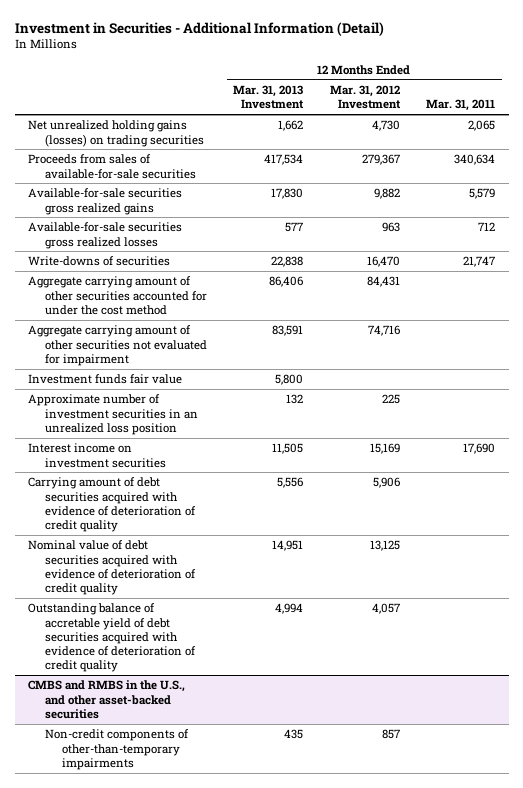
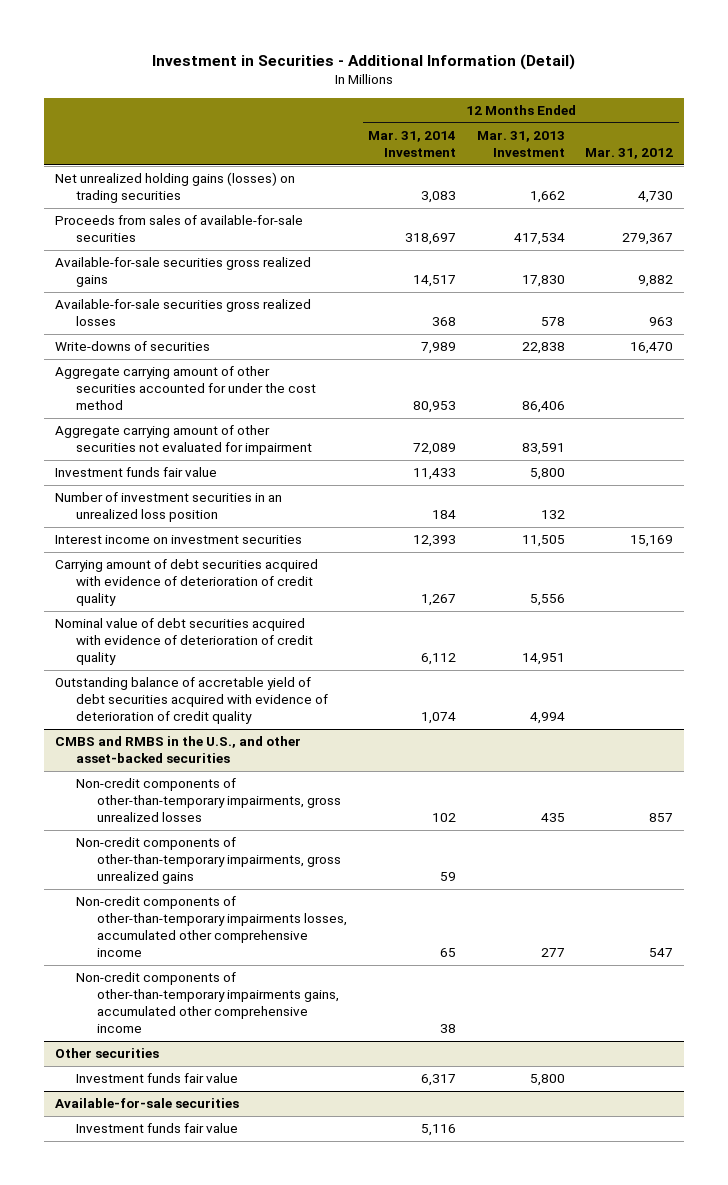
- | 12 Months Ended Mar. 31, 2013 Investment | 12 Months Ended Mar. 31, 2012 Investment | 12 Months Ended Mar. 31, 2011
+ | 12 Months Ended Mar. 31, 2014 Investment | 12 Months Ended Mar. 31, 2013 Investment | 12 Months Ended Mar. 31, 2012
- Available-for-sale securities gross realized losses | 577 | 963 | 712
+ Available-for-sale securities gross realized losses | 368 | 578 | 963
- Approximate number of investment securities in an unrealized loss position | 132 | 225 |
+ Number of investment securities in an unrealized loss position | 184 | 132 |
@ CMBS and RMBS in the U.S., and other asset-backed securities
- Non-credit components of other-than-temporary impairments | 435 | 857 |
+ Non-credit components of other-than-temporary impairments, gross unrealized losses | 102 | 435 | 857
+ Non-credit components of other-than-temporary impairments, gross unrealized gains | 59 | |
+ Non-credit components of other-than-temporary impairments losses, accumulated other comprehensive income | 65 | 277 | 547
+ Non-credit components of other-than-temporary impairments gains, accumulated other comprehensive income | 38 | |
+ Other securities
+ Investment funds fair value | 6,317 | 5,800 |
+ Available-for-sale securities
+ Investment funds fair value | 5,116 | |

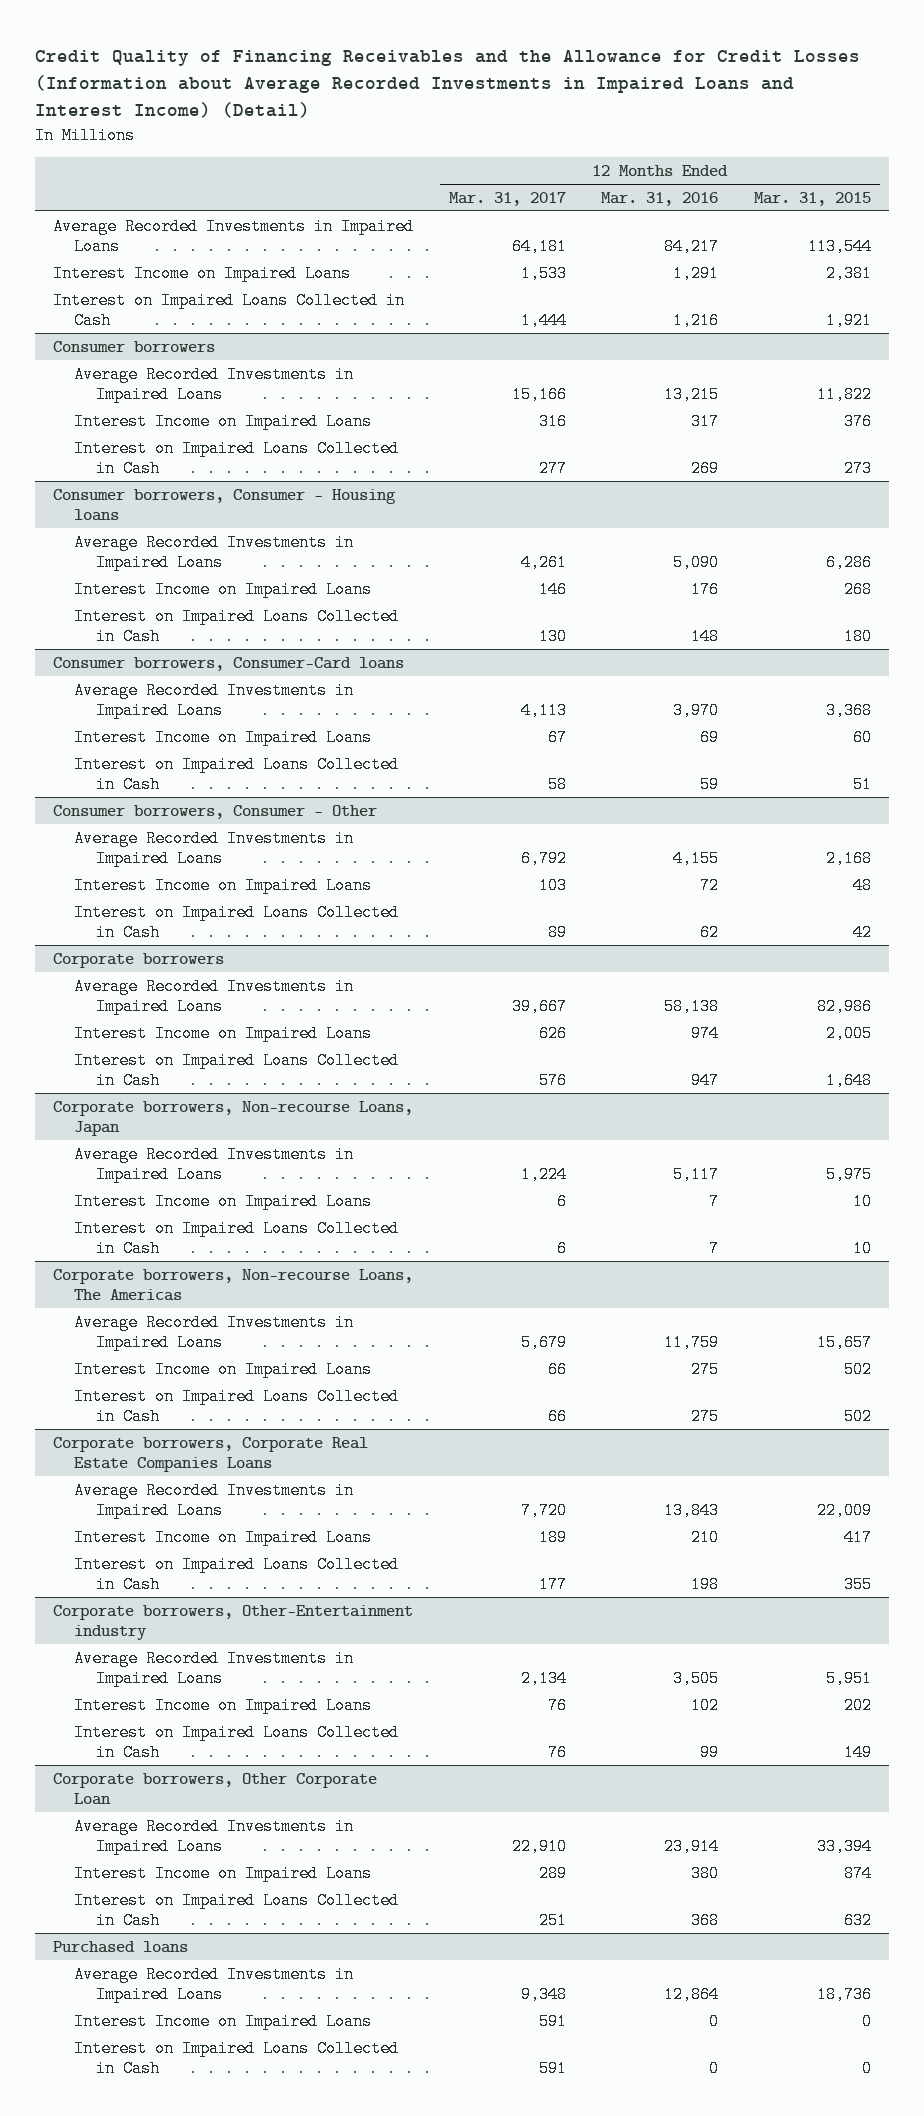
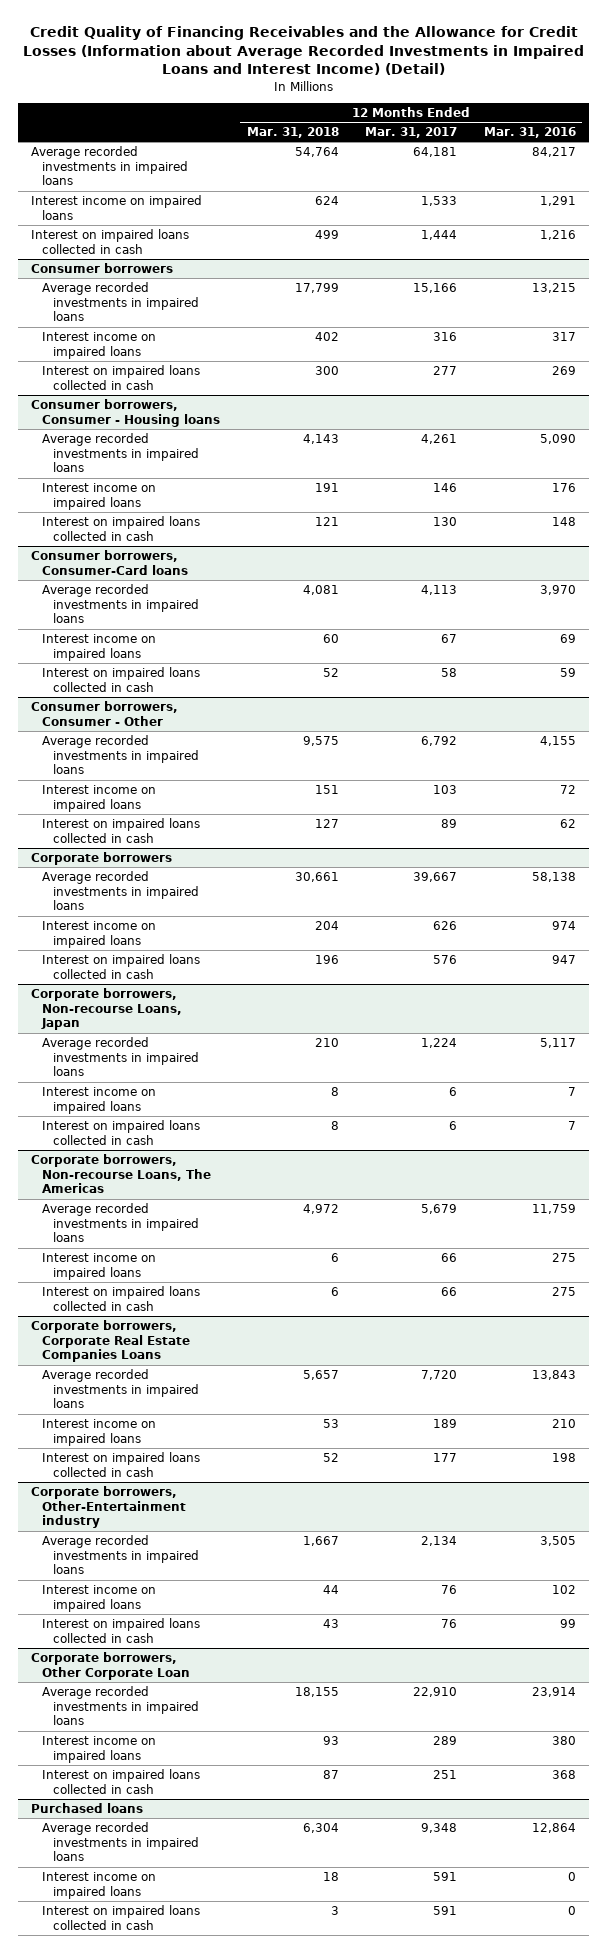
- | 12 Months Ended Mar. 31, 2017 | 12 Months Ended Mar. 31, 2016 | 12 Months Ended Mar. 31, 2015
+ | 12 Months Ended Mar. 31, 2018 | 12 Months Ended Mar. 31, 2017 | 12 Months Ended Mar. 31, 2016
- Average Recorded Investments in Impaired Loans | 64,181 | 84,217 | 113,544
- Interest Income on Impaired Loans | 1,533 | 1,291 | 2,381
- Interest on Impaired Loans Collected in Cash | 1,444 | 1,216 | 1,921
+ Average recorded investments in impaired loans | 54,764 | 64,181 | 84,217
+ Interest income on impaired loans | 624 | 1,533 | 1,291
+ Interest on impaired loans collected in cash | 499 | 1,444 | 1,216
@ Consumer borrowers
- Average Recorded Investments in Impaired Loans | 15,166 | 13,215 | 11,822
- Interest Income on Impaired Loans | 316 | 317 | 376
- Interest on Impaired Loans Collected in Cash | 277 | 269 | 273
+ Average recorded investments in impaired loans | 17,799 | 15,166 | 13,215
+ Interest income on impaired loans | 402 | 316 | 317
+ Interest on impaired loans collected in cash | 300 | 277 | 269
@ Consumer borrowers, Consumer - Housing loans
- Average Recorded Investments in Impaired Loans | 4,261 | 5,090 | 6,286
- Interest Income on Impaired Loans | 146 | 176 | 268
- Interest on Impaired Loans Collected in Cash | 130 | 148 | 180
+ Average recorded investments in impaired loans | 4,143 | 4,261 | 5,090
+ Interest income on impaired loans | 191 | 146 | 176
+ Interest on impaired loans collected in cash | 121 | 130 | 148
@ Consumer borrowers, Consumer-Card loans
- Average Recorded Investments in Impaired Loans | 4,113 | 3,970 | 3,368
- Interest Income on Impaired Loans | 67 | 69 | 60
- Interest on Impaired Loans Collected in Cash | 58 | 59 | 51
+ Average recorded investments in impaired loans | 4,081 | 4,113 | 3,970
+ Interest income on impaired loans | 60 | 67 | 69
+ Interest on impaired loans collected in cash | 52 | 58 | 59
@ Consumer borrowers, Consumer - Other
- Average Recorded Investments in Impaired Loans | 6,792 | 4,155 | 2,168
- Interest Income on Impaired Loans | 103 | 72 | 48
- Interest on Impaired Loans Collected in Cash | 89 | 62 | 42
+ Average recorded investments in impaired loans | 9,575 | 6,792 | 4,155
+ Interest income on impaired loans | 151 | 103 | 72
+ Interest on impaired loans collected in cash | 127 | 89 | 62
@ Corporate borrowers
- Average Recorded Investments in Impaired Loans | 39,667 | 58,138 | 82,986
- Interest Income on Impaired Loans | 626 | 974 | 2,005
- Interest on Impaired Loans Collected in Cash | 576 | 947 | 1,648
+ Average recorded investments in impaired loans | 30,661 | 39,667 | 58,138
+ Interest income on impaired loans | 204 | 626 | 974
+ Interest on impaired loans collected in cash | 196 | 576 | 947
@ Corporate borrowers, Non-recourse Loans, Japan
- Average Recorded Investments in Impaired Loans | 1,224 | 5,117 | 5,975
- Interest Income on Impaired Loans | 6 | 7 | 10
- Interest on Impaired Loans Collected in Cash | 6 | 7 | 10
+ Average recorded investments in impaired loans | 210 | 1,224 | 5,117
+ Interest income on impaired loans | 8 | 6 | 7
+ Interest on impaired loans collected in cash | 8 | 6 | 7
@ Corporate borrowers, Non-recourse Loans, The Americas
- Average Recorded Investments in Impaired Loans | 5,679 | 11,759 | 15,657
- Interest Income on Impaired Loans | 66 | 275 | 502
- Interest on Impaired Loans Collected in Cash | 66 | 275 | 502
+ Average recorded investments in impaired loans | 4,972 | 5,679 | 11,759
+ Interest income on impaired loans | 6 | 66 | 275
+ Interest on impaired loans collected in cash | 6 | 66 | 275
@ Corporate borrowers, Corporate Real Estate Companies Loans
- Average Recorded Investments in Impaired Loans | 7,720 | 13,843 | 22,009
- Interest Income on Impaired Loans | 189 | 210 | 417
- Interest on Impaired Loans Collected in Cash | 177 | 198 | 355
+ Average recorded investments in impaired loans | 5,657 | 7,720 | 13,843
+ Interest income on impaired loans | 53 | 189 | 210
+ Interest on impaired loans collected in cash | 52 | 177 | 198
@ Corporate borrowers, Other-Entertainment industry
- Average Recorded Investments in Impaired Loans | 2,134 | 3,505 | 5,951
- Interest Income on Impaired Loans | 76 | 102 | 202
- Interest on Impaired Loans Collected in Cash | 76 | 99 | 149
+ Average recorded investments in impaired loans | 1,667 | 2,134 | 3,505
+ Interest income on impaired loans | 44 | 76 | 102
+ Interest on impaired loans collected in cash | 43 | 76 | 99
@ Corporate borrowers, Other Corporate Loan
- Average Recorded Investments in Impaired Loans | 22,910 | 23,914 | 33,394
- Interest Income on Impaired Loans | 289 | 380 | 874
- Interest on Impaired Loans Collected in Cash | 251 | 368 | 632
+ Average recorded investments in impaired loans | 18,155 | 22,910 | 23,914
+ Interest income on impaired loans | 93 | 289 | 380
+ Interest on impaired loans collected in cash | 87 | 251 | 368
@ Purchased loans
- Average Recorded Investments in Impaired Loans | 9,348 | 12,864 | 18,736
- Interest Income on Impaired Loans | 591 | 0 | 0
- Interest on Impaired Loans Collected in Cash | 591 | 0 | 0
+ Average recorded investments in impaired loans | 6,304 | 9,348 | 12,864
+ Interest income on impaired loans | 18 | 591 | 0
+ Interest on impaired loans collected in cash | 3 | 591 | 0

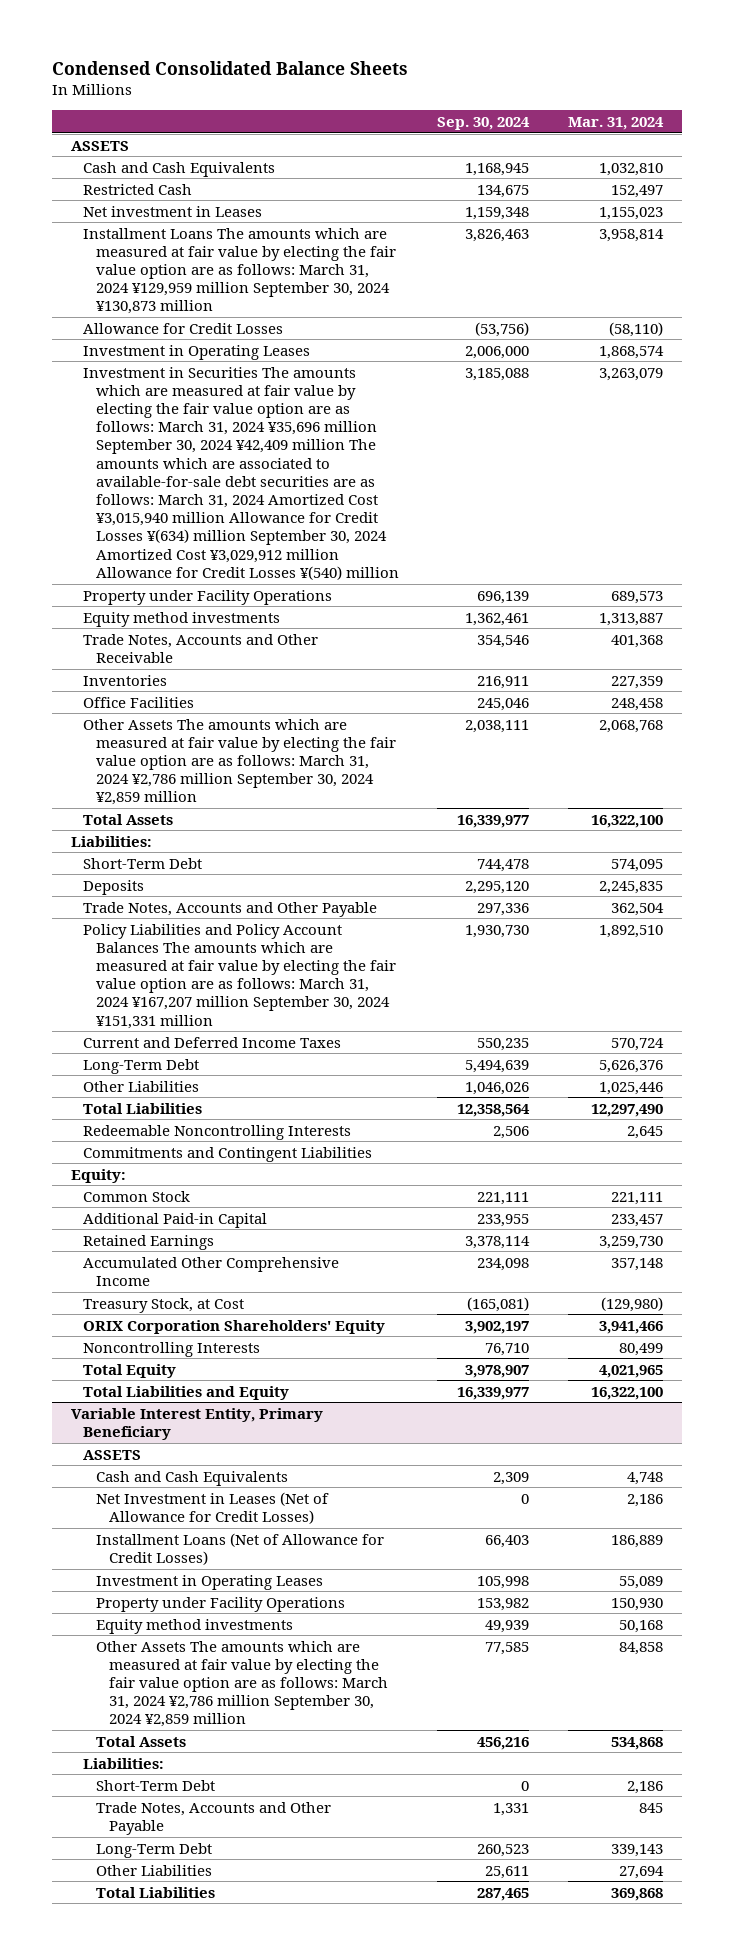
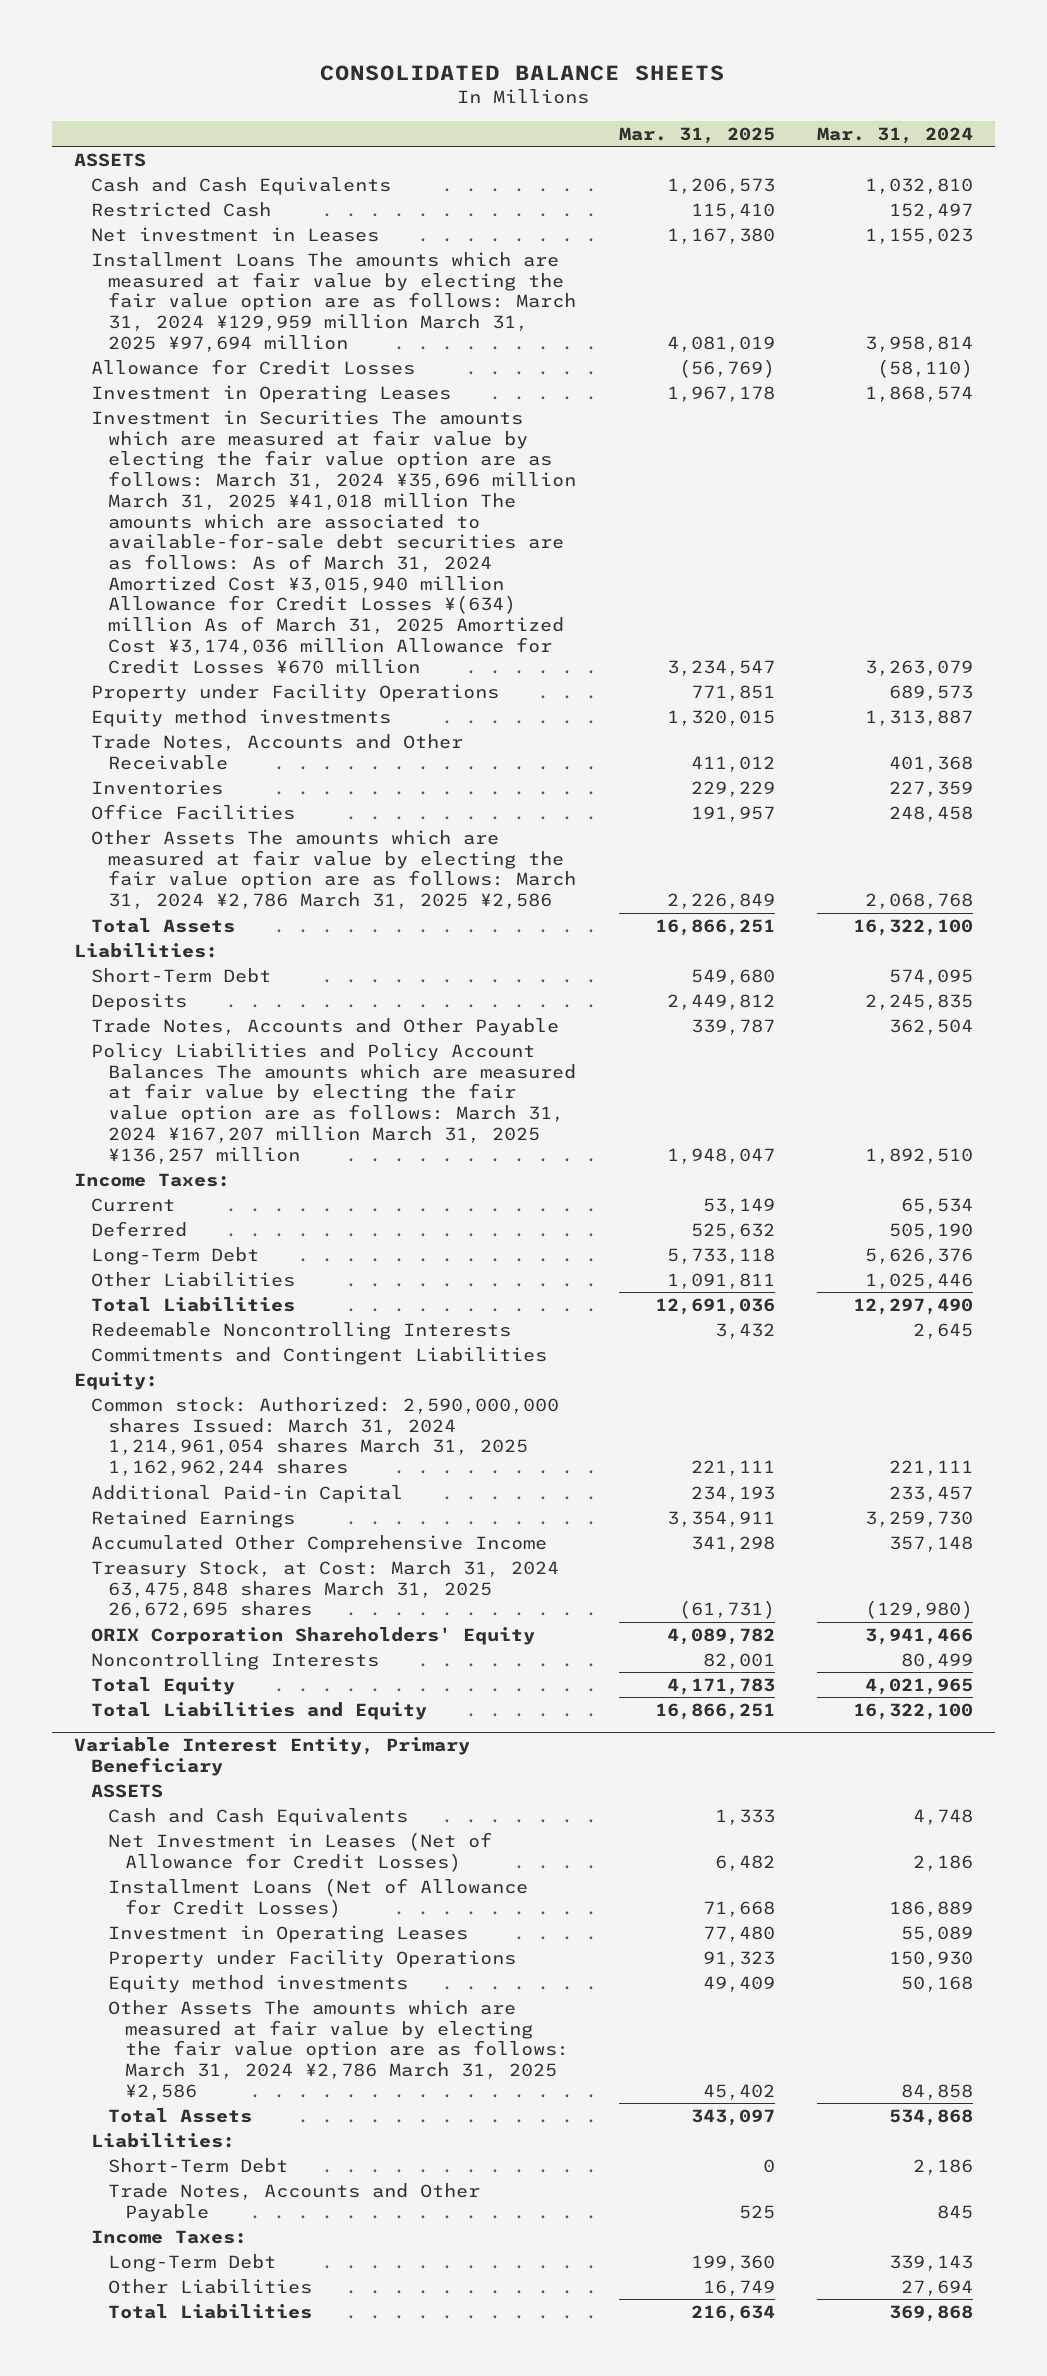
- Condensed Consolidated Balance Sheets
+ CONSOLIDATED BALANCE SHEETS
- | Sep. 30, 2024 | Mar. 31, 2024
+ | Mar. 31, 2025 | Mar. 31, 2024
- Installment Loans The amounts which are measured at fair value by electing the fair value option are as follows: March 31, 2024 ¥129,959 million September 30, 2024 ¥130,873 million | 3,826,463 | 3,958,814
+ Installment Loans The amounts which are measured at fair value by electing the fair value option are as follows: March 31, 2024 ¥129,959 million March 31, 2025 ¥97,694 million | 4,081,019 | 3,958,814
- Investment in Securities The amounts which are measured at fair value by electing the fair value option are as follows: March 31, 2024 ¥35,696 million September 30, 2024 ¥42,409 million The amounts which are associated to available-for-sale debt securities are as follows: March 31, 2024 Amortized Cost ¥3,015,940 million Allowance for Credit Losses ¥(634) million September 30, 2024 Amortized Cost ¥3,029,912 million Allowance for Credit Losses ¥(540) million | 3,185,088 | 3,263,079
+ Investment in Securities The amounts which are measured at fair value by electing the fair value option are as follows: March 31, 2024 ¥35,696 million March 31, 2025 ¥41,018 million The amounts which are associated to available-for-sale debt securities are as follows: As of March 31, 2024 Amortized Cost ¥3,015,940 million Allowance for Credit Losses ¥(634) million As of March 31, 2025 Amortized Cost ¥3,174,036 million Allowance for Credit Losses ¥670 million | 3,234,547 | 3,263,079
- Other Assets The amounts which are measured at fair value by electing the fair value option are as follows: March 31, 2024 ¥2,786 million September 30, 2024 ¥2,859 million | 2,038,111 | 2,068,768
+ Other Assets The amounts which are measured at fair value by electing the fair value option are as follows: March 31, 2024 ¥2,786 March 31, 2025 ¥2,586 | 2,226,849 | 2,068,768
- Policy Liabilities and Policy Account Balances The amounts which are measured at fair value by electing the fair value option are as follows: March 31, 2024 ¥167,207 million September 30, 2024 ¥151,331 million | 1,930,730 | 1,892,510
- Current and Deferred Income Taxes | 550,235 | 570,724
+ Policy Liabilities and Policy Account Balances The amounts which are measured at fair value by electing the fair value option are as follows: March 31, 2024 ¥167,207 million March 31, 2025 ¥136,257 million | 1,948,047 | 1,892,510
+ Income Taxes:
+ Current | 53,149 | 65,534
+ Deferred | 525,632 | 505,190
- Common Stock | 221,111 | 221,111
+ Common stock: Authorized: 2,590,000,000 shares Issued: March 31, 2024 1,214,961,054 shares March 31, 2025 1,162,962,244 shares | 221,111 | 221,111
- Treasury Stock, at Cost | (165,081) | (129,980)
+ Treasury Stock, at Cost: March 31, 2024 63,475,848 shares March 31, 2025 26,672,695 shares | (61,731) | (129,980)
@ Variable Interest Entity, Primary Beneficiary
- Other Assets The amounts which are measured at fair value by electing the fair value option are as follows: March 31, 2024 ¥2,786 million September 30, 2024 ¥2,859 million | 77,585 | 84,858
+ Other Assets The amounts which are measured at fair value by electing the fair value option are as follows: March 31, 2024 ¥2,786 March 31, 2025 ¥2,586 | 45,402 | 84,858
+ Income Taxes:

